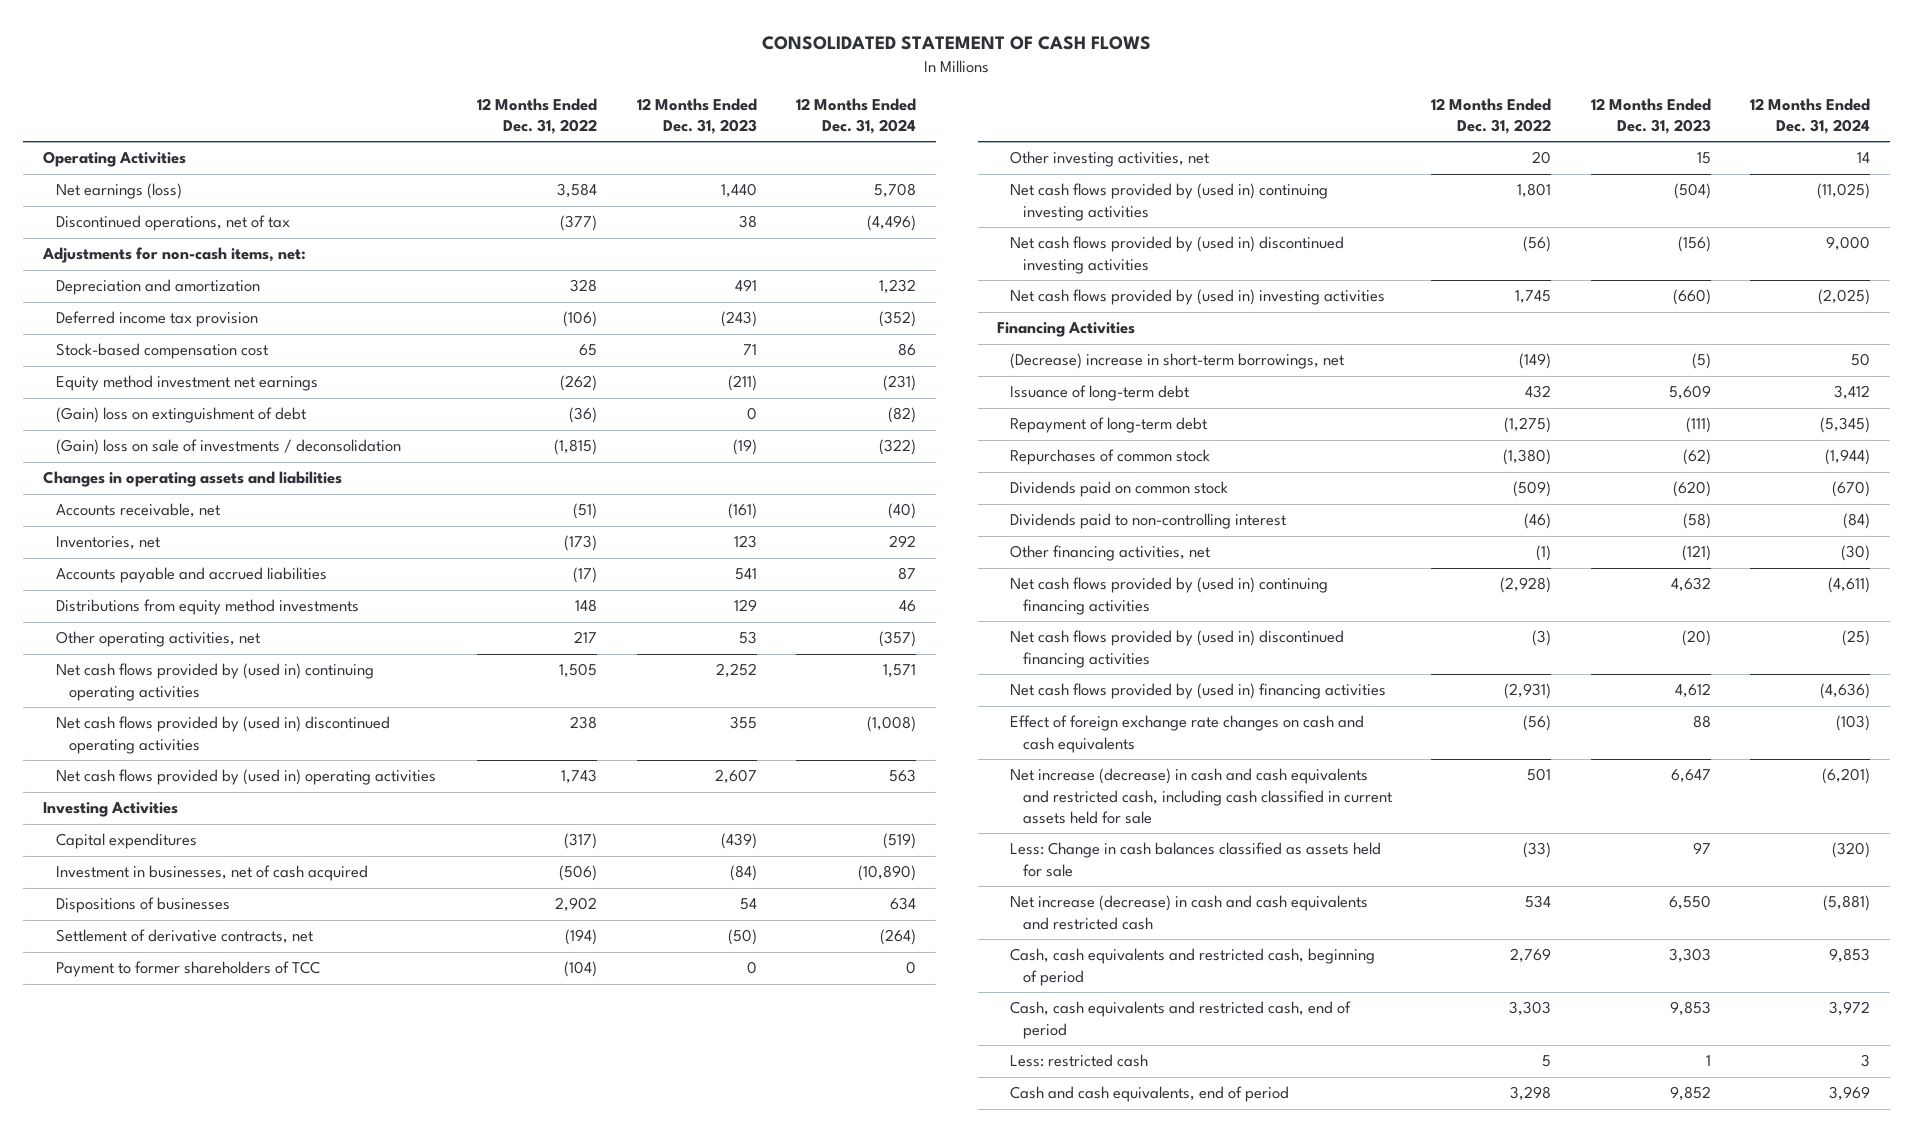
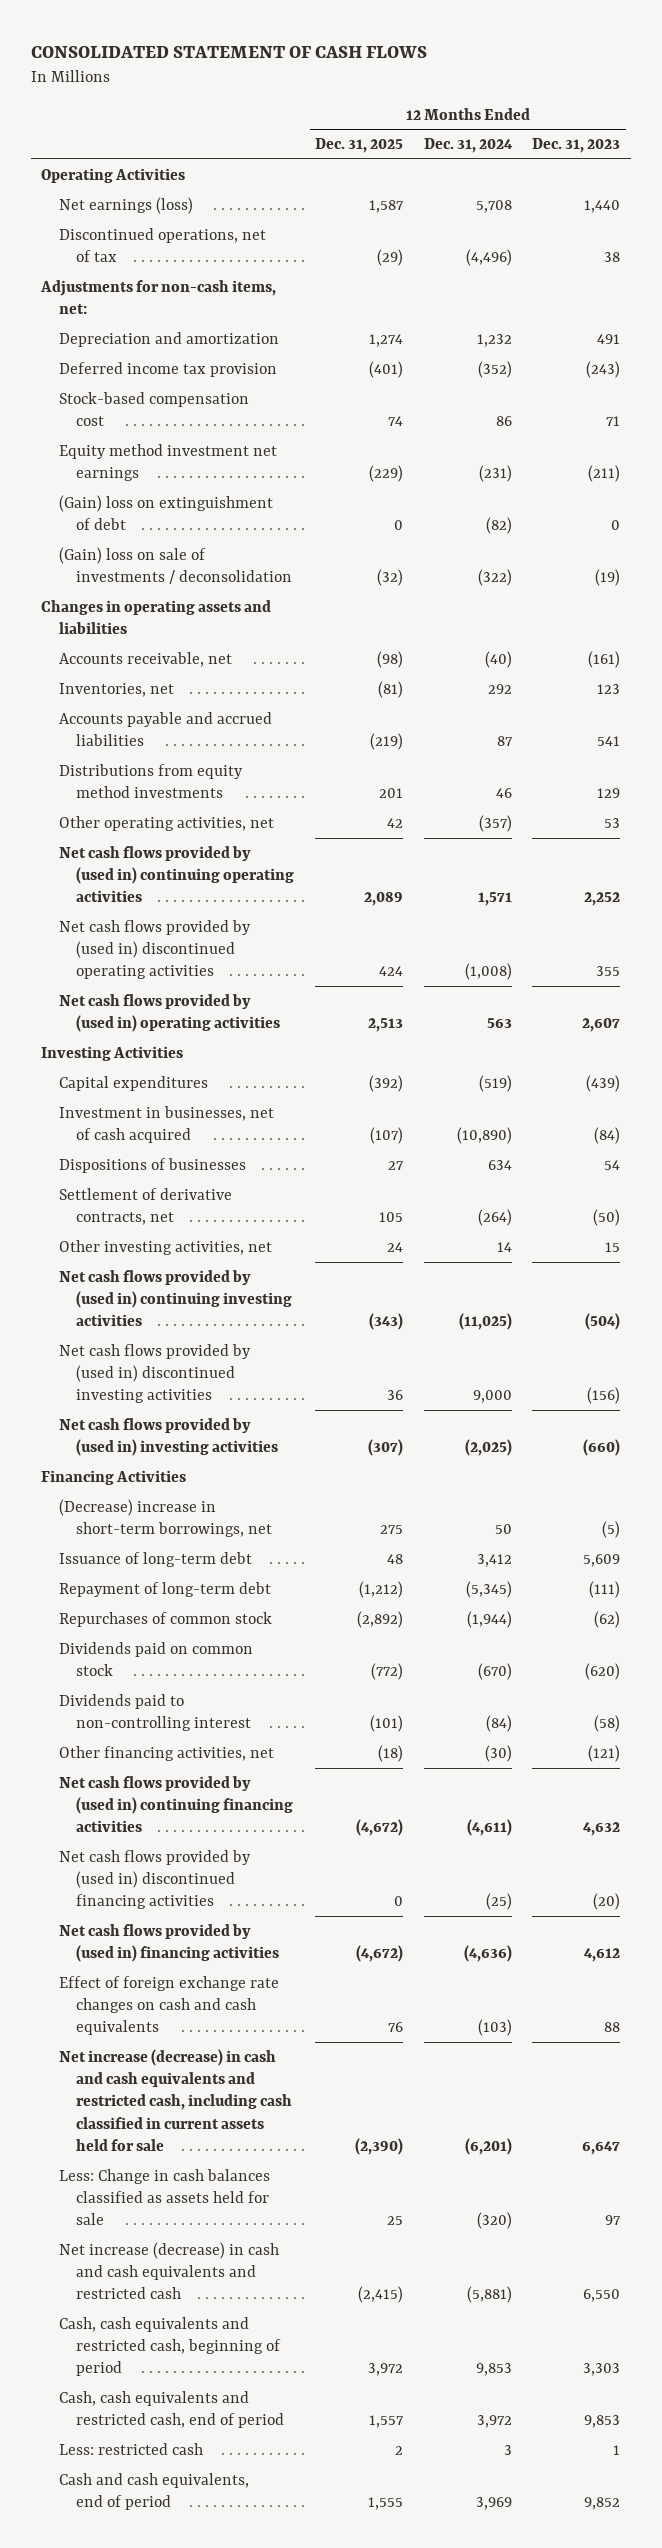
- | 12 Months Ended Dec. 31, 2022 | 12 Months Ended Dec. 31, 2023 | 12 Months Ended Dec. 31, 2024
+ | 12 Months Ended Dec. 31, 2025 | 12 Months Ended Dec. 31, 2024 | 12 Months Ended Dec. 31, 2023
- Payment to former shareholders of TCC | (104) | 0 | 0

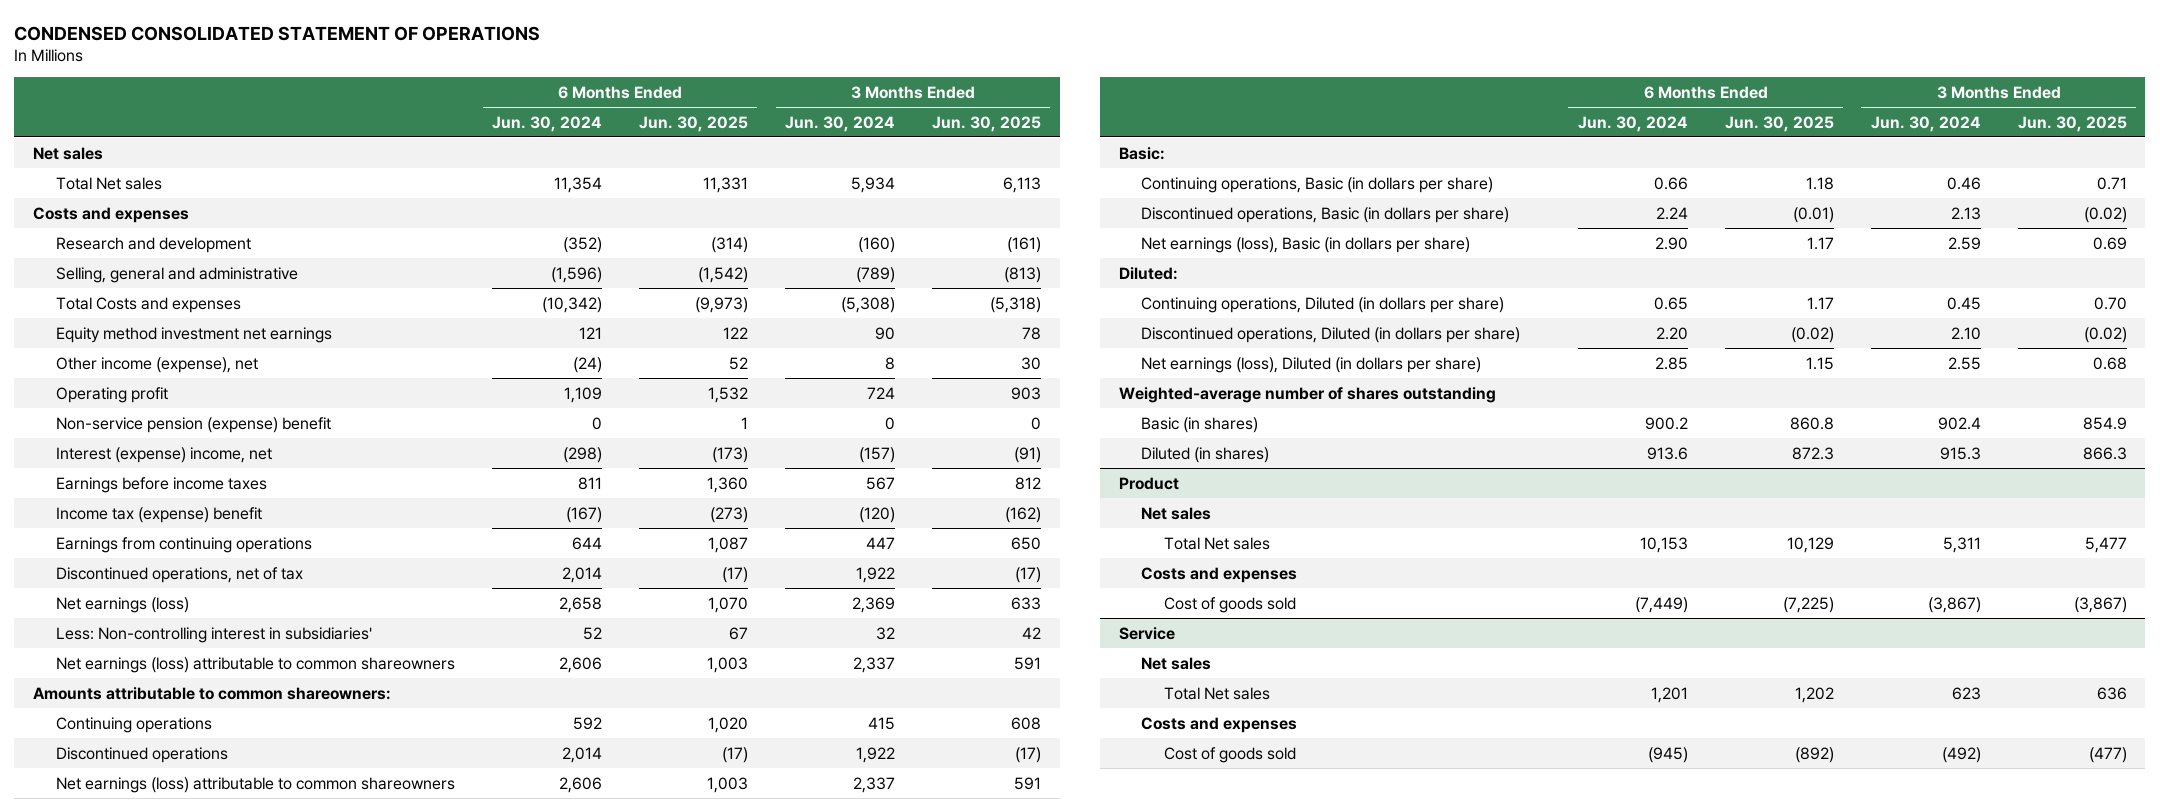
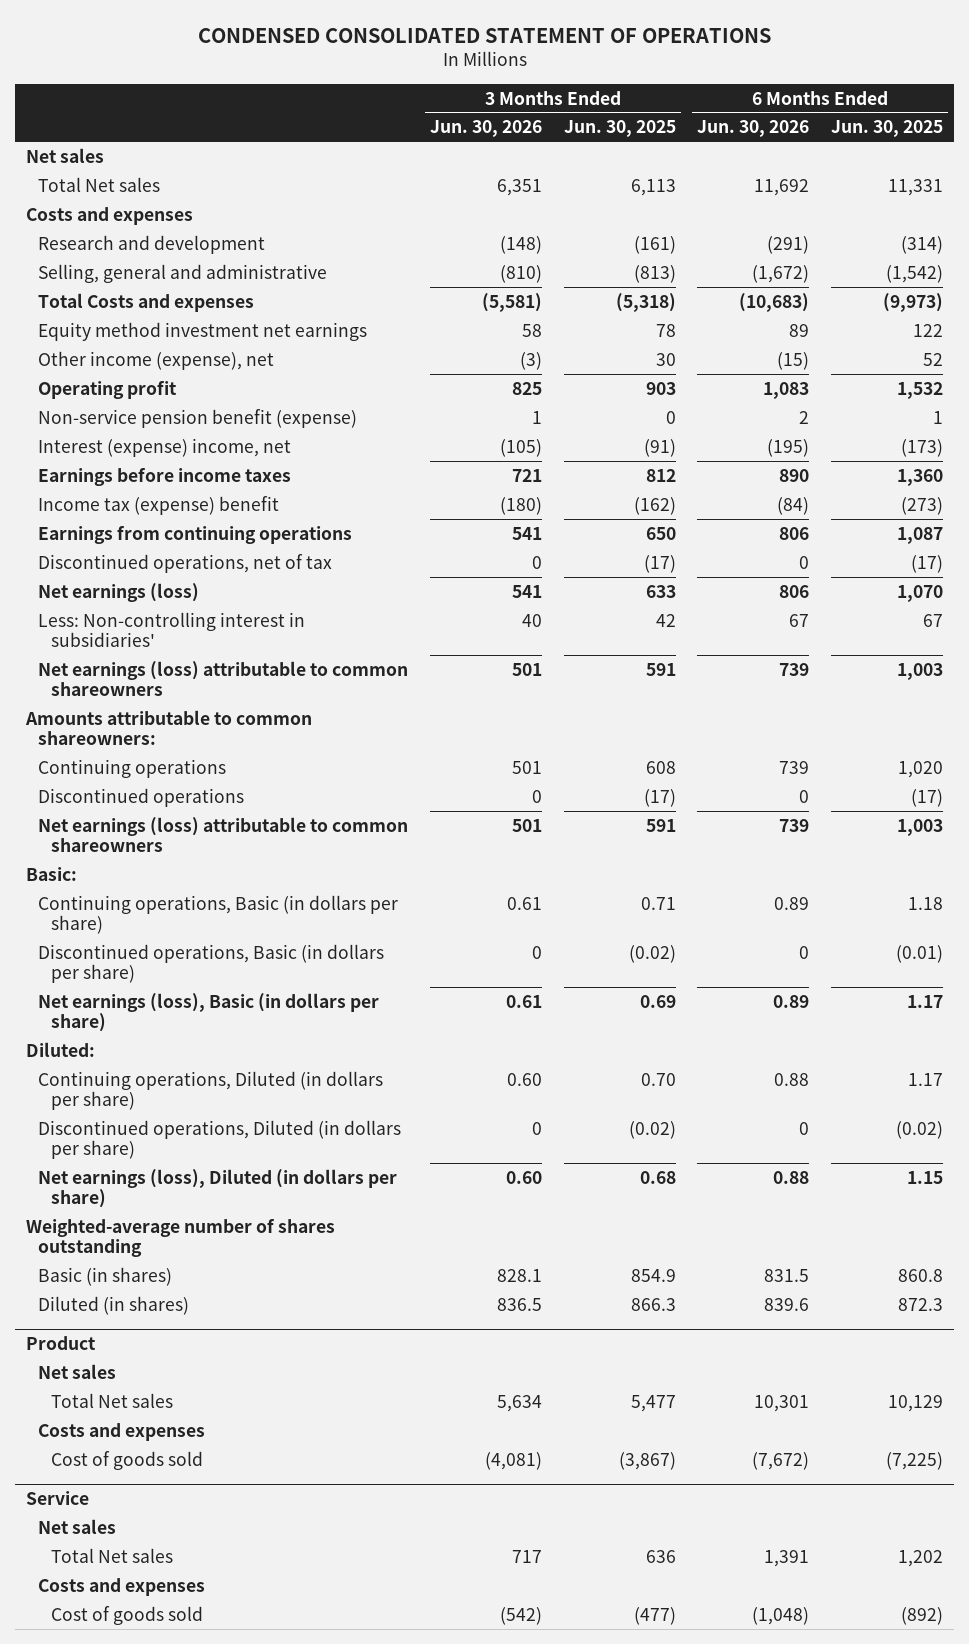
- | 6 Months Ended Jun. 30, 2024 | 6 Months Ended Jun. 30, 2025 | 3 Months Ended Jun. 30, 2024 | 3 Months Ended Jun. 30, 2025
+ | 3 Months Ended Jun. 30, 2026 | 3 Months Ended Jun. 30, 2025 | 6 Months Ended Jun. 30, 2026 | 6 Months Ended Jun. 30, 2025
- Non-service pension (expense) benefit | 0 | 1 | 0 | 0
+ Non-service pension benefit (expense) | 1 | 0 | 2 | 1

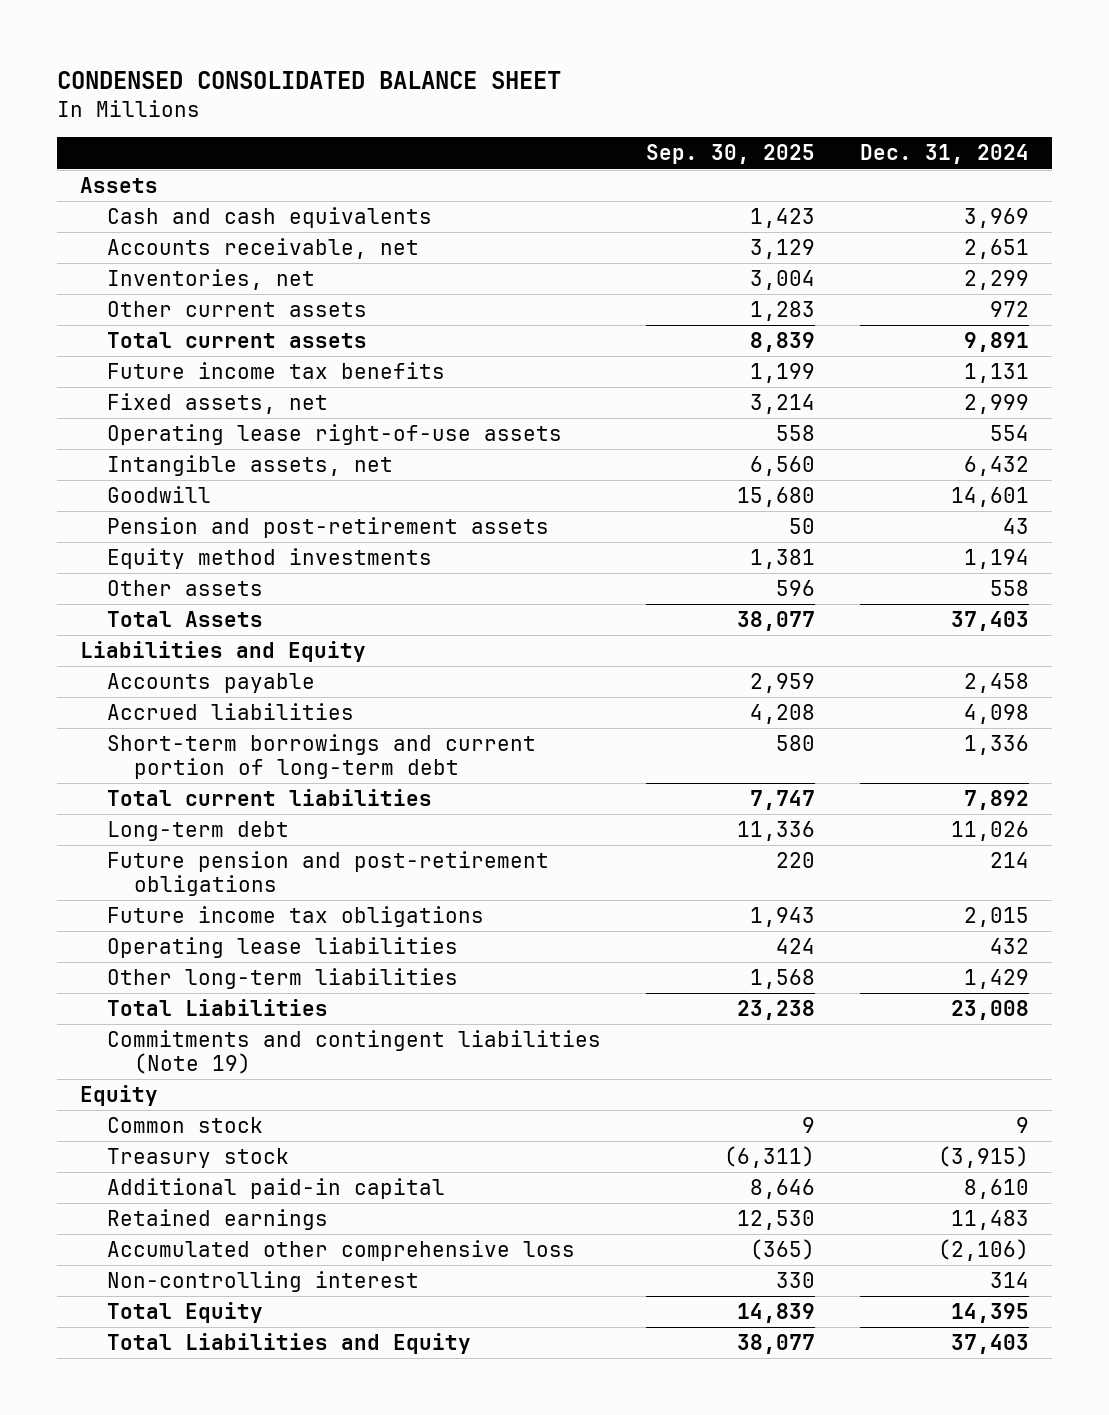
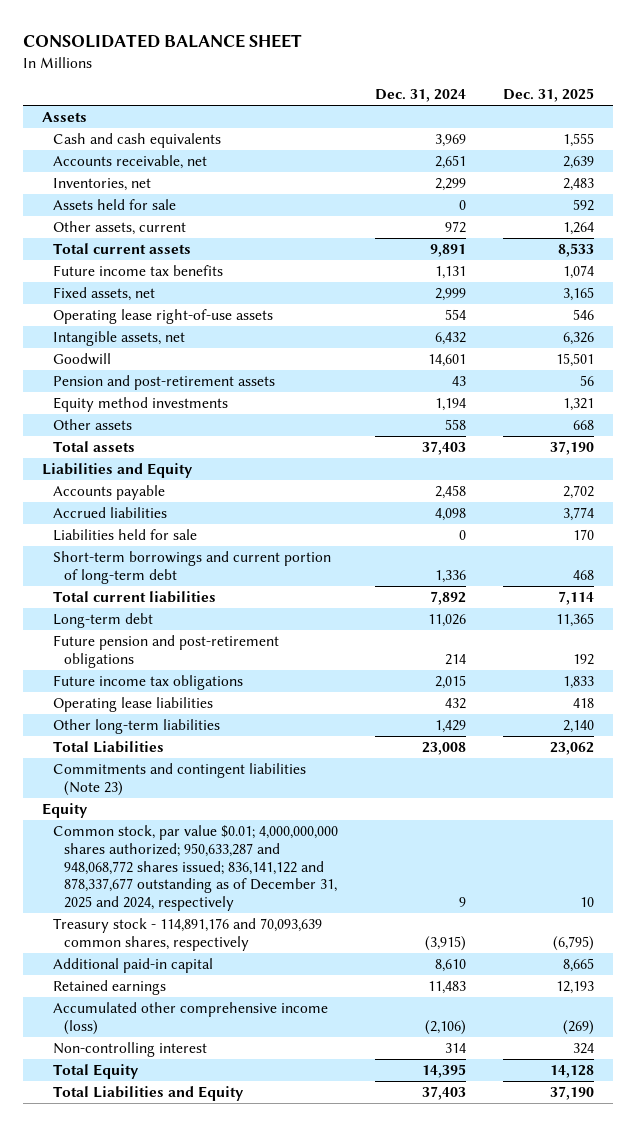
- CONDENSED CONSOLIDATED BALANCE SHEET
+ CONSOLIDATED BALANCE SHEET
- | Sep. 30, 2025 | Dec. 31, 2024
+ | Dec. 31, 2024 | Dec. 31, 2025
- Other current assets | 1,283 | 972
+ Assets held for sale | 0 | 592
+ Other assets, current | 972 | 1,264
- Total Assets | 38,077 | 37,403
+ Total assets | 37,403 | 37,190
+ Liabilities held for sale | 0 | 170
- Commitments and contingent liabilities (Note 19)
+ Commitments and contingent liabilities (Note 23)
- Common stock | 9 | 9
- Treasury stock | (6,311) | (3,915)
+ Common stock, par value $0.01; 4,000,000,000 shares authorized; 950,633,287 and 948,068,772 shares issued; 836,141,122 and 878,337,677 outstanding as of December 31, 2025 and 2024, respectively | 9 | 10
+ Treasury stock - 114,891,176 and 70,093,639 common shares, respectively | (3,915) | (6,795)
- Accumulated other comprehensive loss | (365) | (2,106)
+ Accumulated other comprehensive income (loss) | (2,106) | (269)

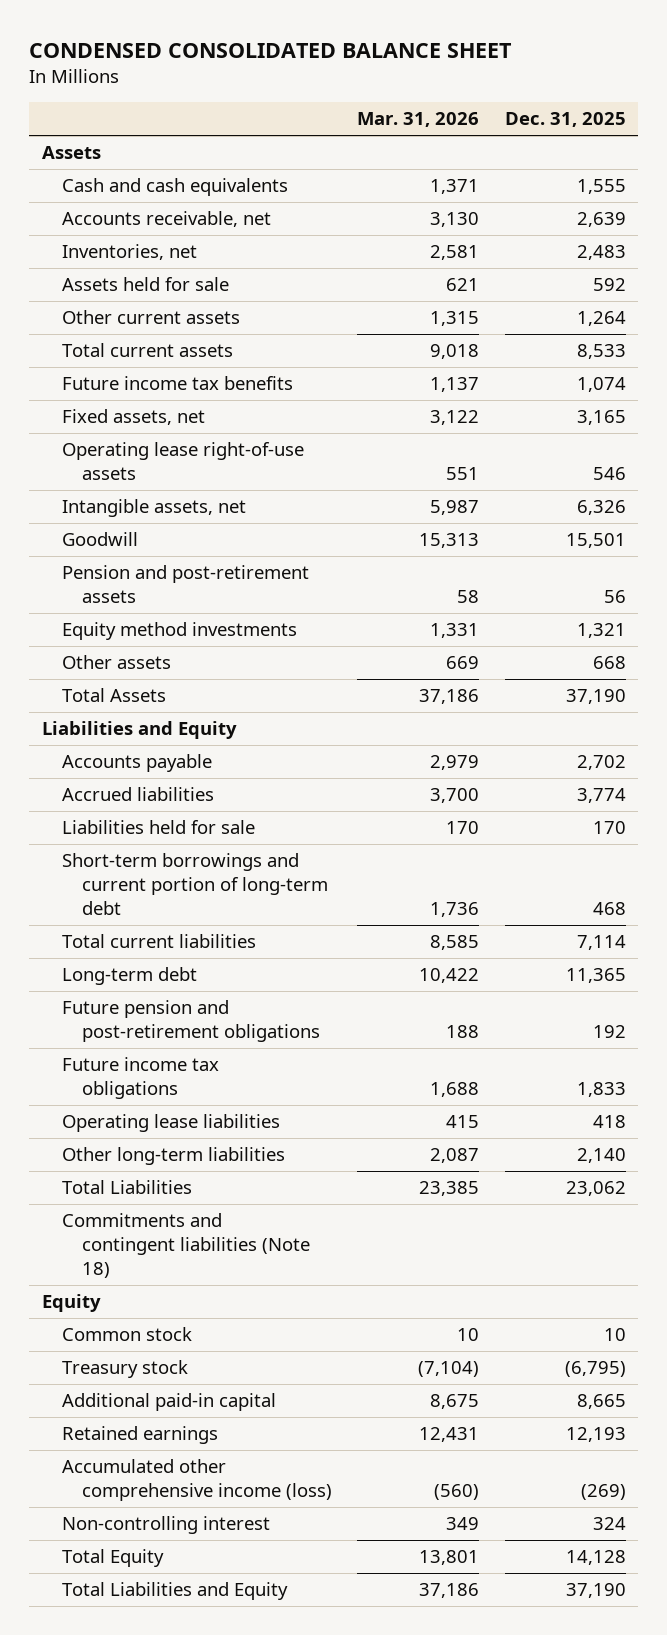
- CONSOLIDATED BALANCE SHEET
+ CONDENSED CONSOLIDATED BALANCE SHEET
- | Dec. 31, 2024 | Dec. 31, 2025
+ | Mar. 31, 2026 | Dec. 31, 2025
- Other assets, current | 972 | 1,264
+ Other current assets | 1,315 | 1,264
- Total assets | 37,403 | 37,190
+ Total Assets | 37,186 | 37,190
- Commitments and contingent liabilities (Note 23)
+ Commitments and contingent liabilities (Note 18)
- Common stock, par value $0.01; 4,000,000,000 shares authorized; 950,633,287 and 948,068,772 shares issued; 836,141,122 and 878,337,677 outstanding as of December 31, 2025 and 2024, respectively | 9 | 10
- Treasury stock - 114,891,176 and 70,093,639 common shares, respectively | (3,915) | (6,795)
+ Common stock | 10 | 10
+ Treasury stock | (7,104) | (6,795)

